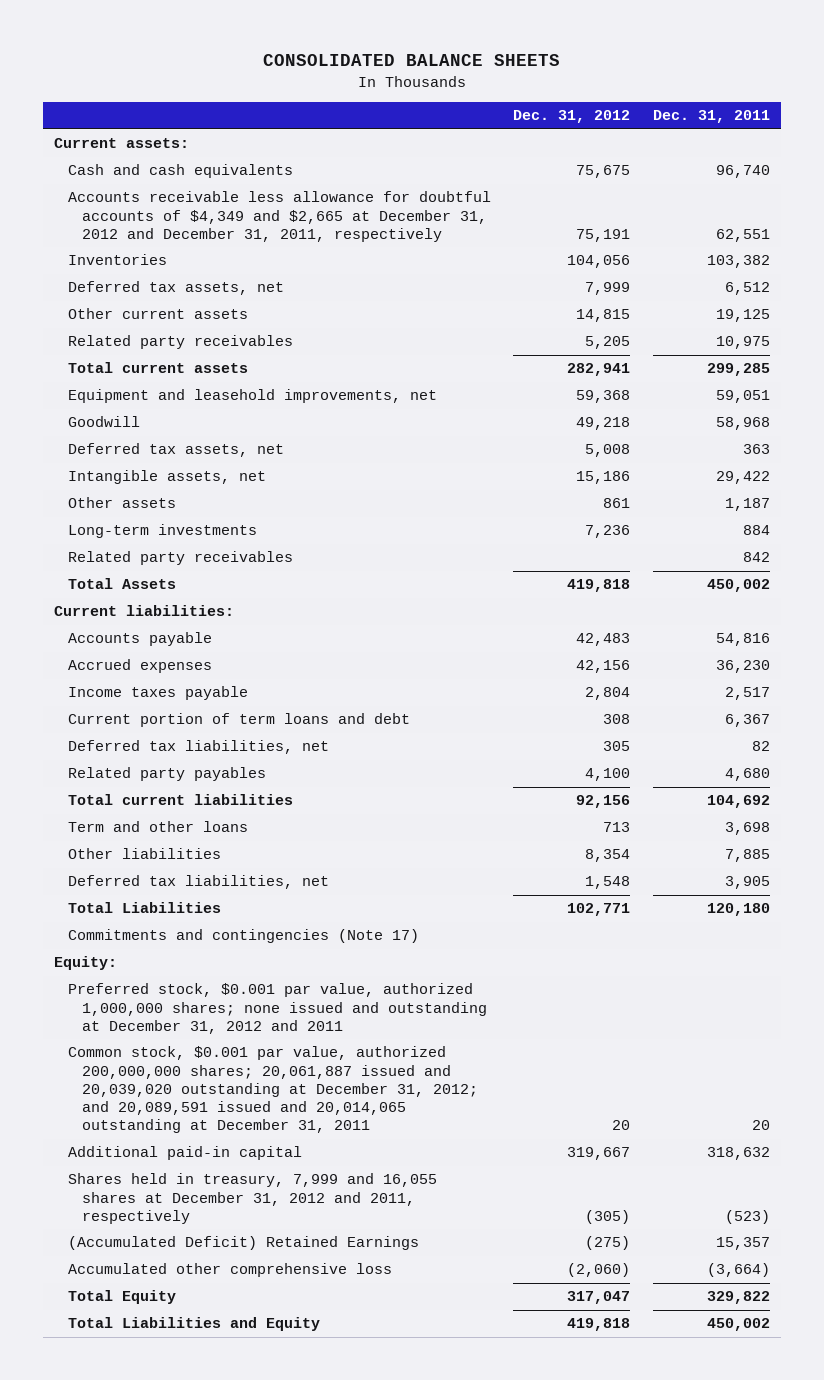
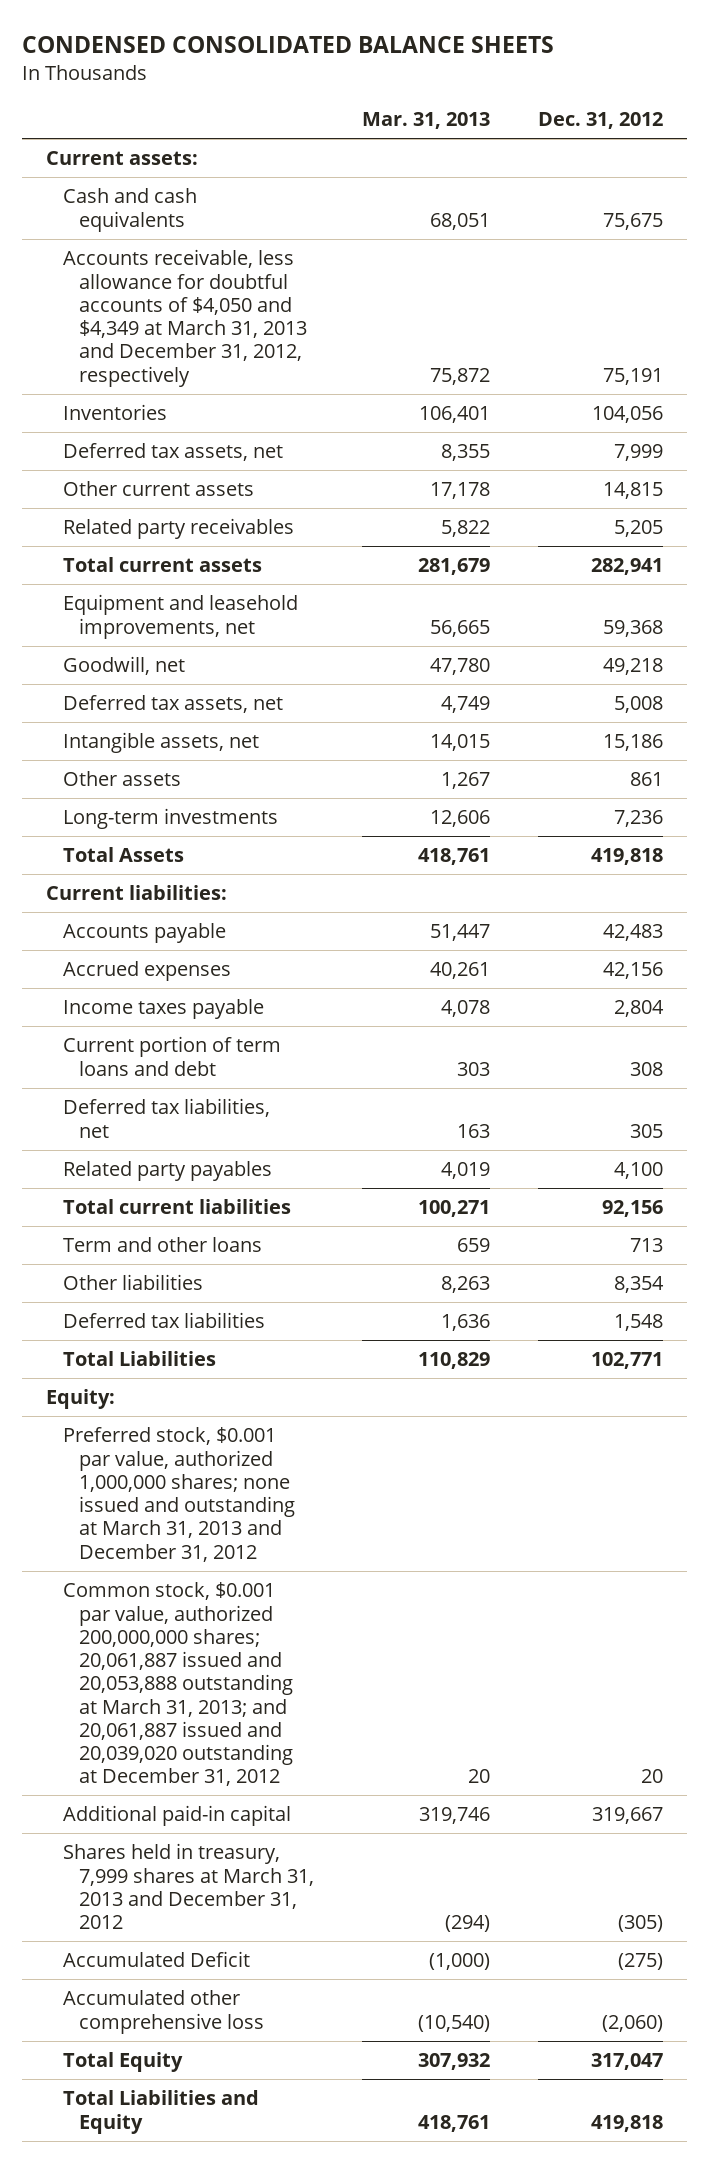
- CONSOLIDATED BALANCE SHEETS
+ CONDENSED CONSOLIDATED BALANCE SHEETS
- | Dec. 31, 2012 | Dec. 31, 2011
+ | Mar. 31, 2013 | Dec. 31, 2012
- Accounts receivable less allowance for doubtful accounts of $4,349 and $2,665 at December 31, 2012 and December 31, 2011, respectively | 75,191 | 62,551
+ Accounts receivable, less allowance for doubtful accounts of $4,050 and $4,349 at March 31, 2013 and December 31, 2012, respectively | 75,872 | 75,191
- Goodwill | 49,218 | 58,968
+ Goodwill, net | 47,780 | 49,218
- Related party receivables | | 842
- Deferred tax liabilities, net | 1,548 | 3,905
+ Deferred tax liabilities | 1,636 | 1,548
- Commitments and contingencies (Note 17)
- Preferred stock, $0.001 par value, authorized 1,000,000 shares; none issued and outstanding at December 31, 2012 and 2011
- Common stock, $0.001 par value, authorized 200,000,000 shares; 20,061,887 issued and 20,039,020 outstanding at December 31, 2012; and 20,089,591 issued and 20,014,065 outstanding at December 31, 2011 | 20 | 20
+ Preferred stock, $0.001 par value, authorized 1,000,000 shares; none issued and outstanding at March 31, 2013 and December 31, 2012
+ Common stock, $0.001 par value, authorized 200,000,000 shares; 20,061,887 issued and 20,053,888 outstanding at March 31, 2013; and 20,061,887 issued and 20,039,020 outstanding at December 31, 2012 | 20 | 20
- Shares held in treasury, 7,999 and 16,055 shares at December 31, 2012 and 2011, respectively | (305) | (523)
- (Accumulated Deficit) Retained Earnings | (275) | 15,357
+ Shares held in treasury, 7,999 shares at March 31, 2013 and December 31, 2012 | (294) | (305)
+ Accumulated Deficit | (1,000) | (275)

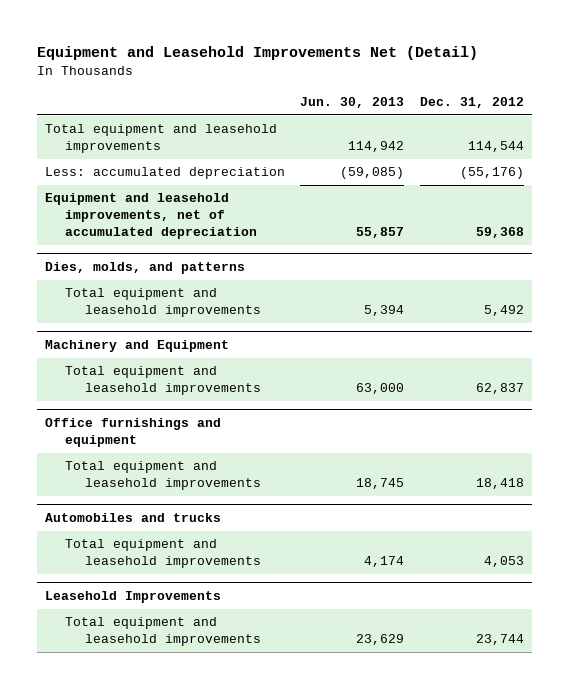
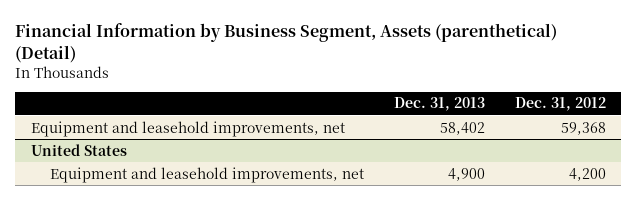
- Equipment and Leasehold Improvements Net (Detail)
+ Financial Information by Business Segment, Assets (parenthetical) (Detail)
- | Jun. 30, 2013 | Dec. 31, 2012
+ | Dec. 31, 2013 | Dec. 31, 2012
- Total equipment and leasehold improvements | 114,942 | 114,544
- Less: accumulated depreciation | (59,085) | (55,176)
- Equipment and leasehold improvements, net of accumulated depreciation | 55,857 | 59,368
- Dies, molds, and patterns
- Total equipment and leasehold improvements | 5,394 | 5,492
- Machinery and Equipment
- Total equipment and leasehold improvements | 63,000 | 62,837
- Office furnishings and equipment
- Total equipment and leasehold improvements | 18,745 | 18,418
- Automobiles and trucks
- Total equipment and leasehold improvements | 4,174 | 4,053
- Leasehold Improvements
- Total equipment and leasehold improvements | 23,629 | 23,744
+ Equipment and leasehold improvements, net | 58,402 | 59,368
+ United States
+ Equipment and leasehold improvements, net | 4,900 | 4,200

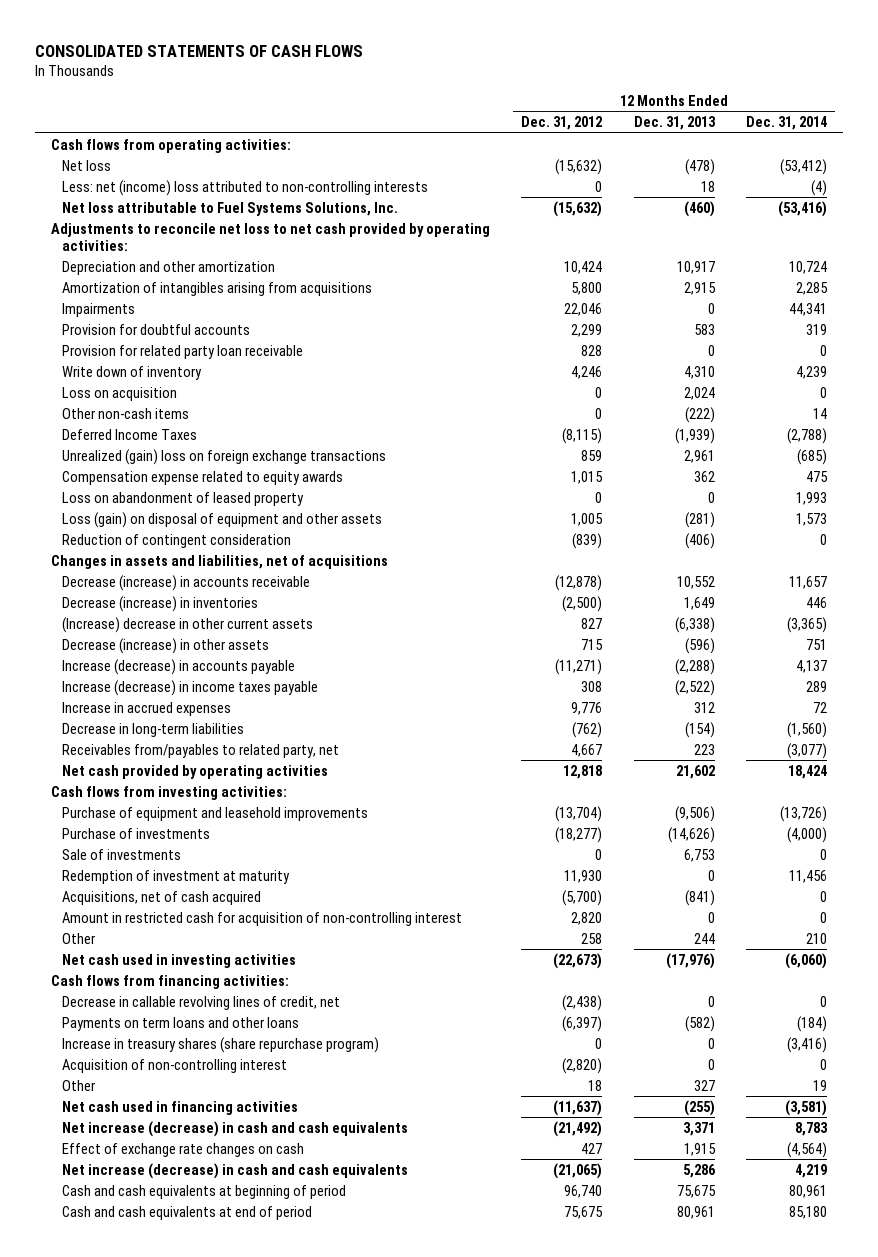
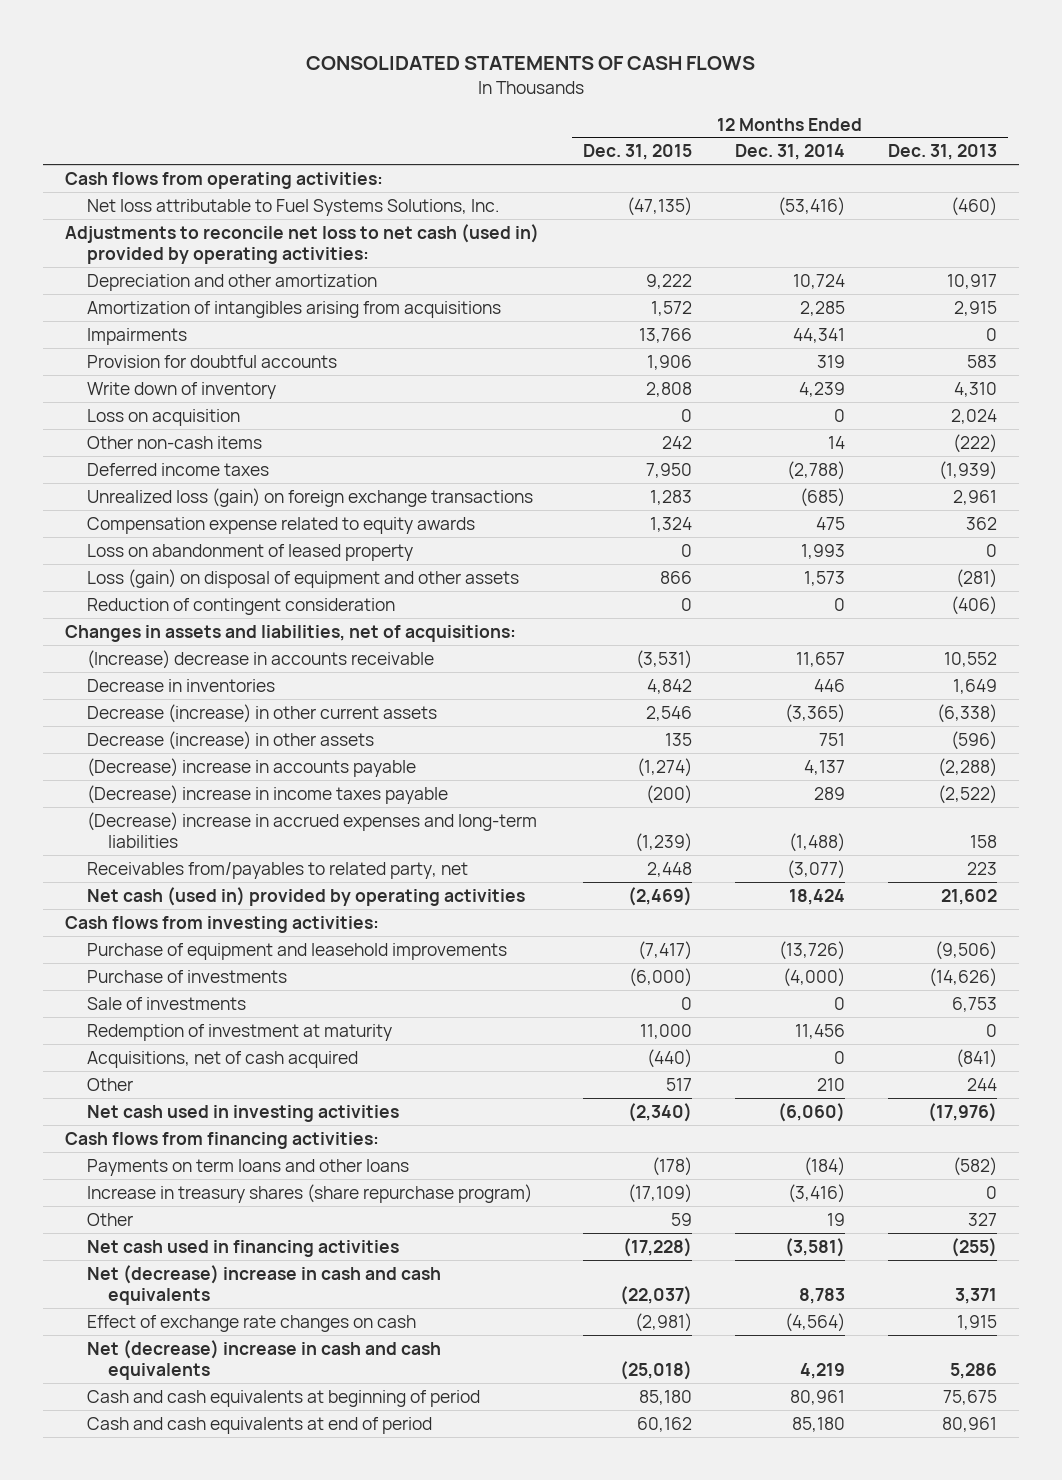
- | 12 Months Ended Dec. 31, 2012 | 12 Months Ended Dec. 31, 2013 | 12 Months Ended Dec. 31, 2014
+ | 12 Months Ended Dec. 31, 2015 | 12 Months Ended Dec. 31, 2014 | 12 Months Ended Dec. 31, 2013
- Net loss | (15,632) | (478) | (53,412)
- Less: net (income) loss attributed to non-controlling interests | 0 | 18 | (4)
- Adjustments to reconcile net loss to net cash provided by operating activities:
+ Adjustments to reconcile net loss to net cash (used in) provided by operating activities:
- Provision for related party loan receivable | 828 | 0 | 0
- Deferred Income Taxes | (8,115) | (1,939) | (2,788)
- Unrealized (gain) loss on foreign exchange transactions | 859 | 2,961 | (685)
+ Deferred income taxes | 7,950 | (2,788) | (1,939)
+ Unrealized loss (gain) on foreign exchange transactions | 1,283 | (685) | 2,961
- Changes in assets and liabilities, net of acquisitions
- Decrease (increase) in accounts receivable | (12,878) | 10,552 | 11,657
- Decrease (increase) in inventories | (2,500) | 1,649 | 446
- (Increase) decrease in other current assets | 827 | (6,338) | (3,365)
+ Changes in assets and liabilities, net of acquisitions:
+ (Increase) decrease in accounts receivable | (3,531) | 11,657 | 10,552
+ Decrease in inventories | 4,842 | 446 | 1,649
+ Decrease (increase) in other current assets | 2,546 | (3,365) | (6,338)
- Increase (decrease) in accounts payable | (11,271) | (2,288) | 4,137
- Increase (decrease) in income taxes payable | 308 | (2,522) | 289
- Increase in accrued expenses | 9,776 | 312 | 72
- Decrease in long-term liabilities | (762) | (154) | (1,560)
+ (Decrease) increase in accounts payable | (1,274) | 4,137 | (2,288)
+ (Decrease) increase in income taxes payable | (200) | 289 | (2,522)
+ (Decrease) increase in accrued expenses and long-term liabilities | (1,239) | (1,488) | 158
- Net cash provided by operating activities | 12,818 | 21,602 | 18,424
+ Net cash (used in) provided by operating activities | (2,469) | 18,424 | 21,602
- Amount in restricted cash for acquisition of non-controlling interest | 2,820 | 0 | 0
- Decrease in callable revolving lines of credit, net | (2,438) | 0 | 0
- Acquisition of non-controlling interest | (2,820) | 0 | 0
- Net increase (decrease) in cash and cash equivalents | (21,492) | 3,371 | 8,783
+ Net (decrease) increase in cash and cash equivalents | (22,037) | 8,783 | 3,371
- Net increase (decrease) in cash and cash equivalents | (21,065) | 5,286 | 4,219
+ Net (decrease) increase in cash and cash equivalents | (25,018) | 4,219 | 5,286

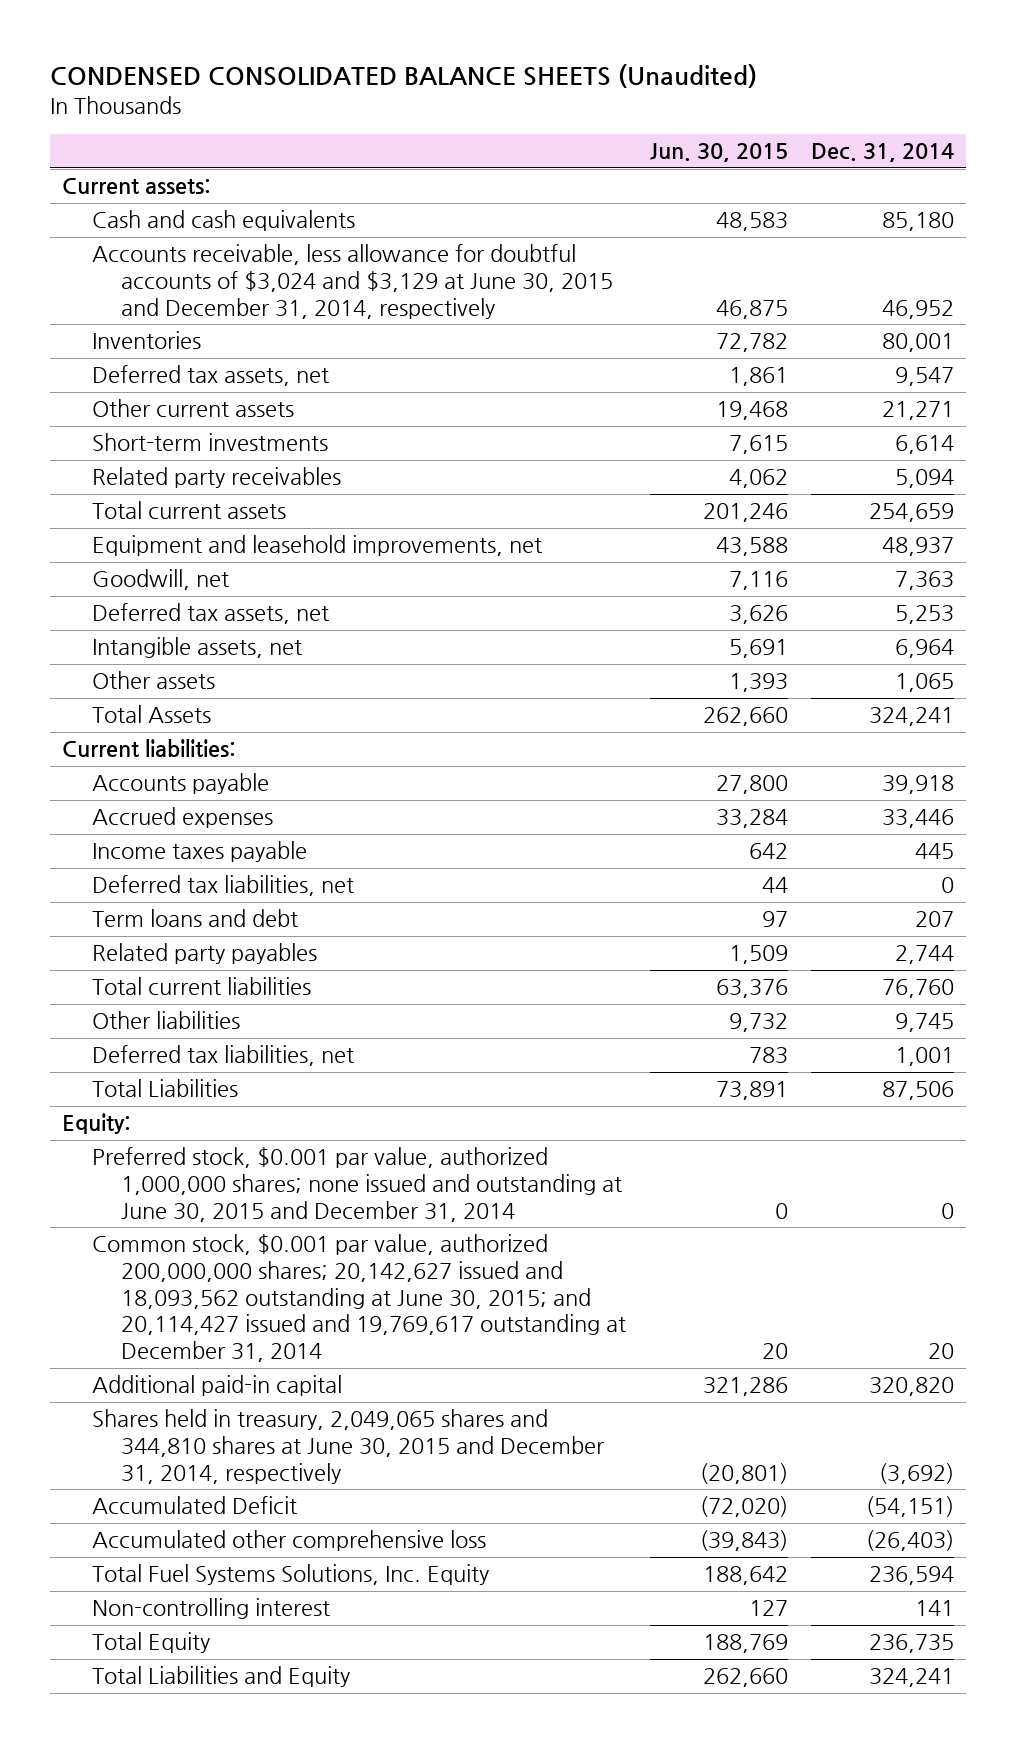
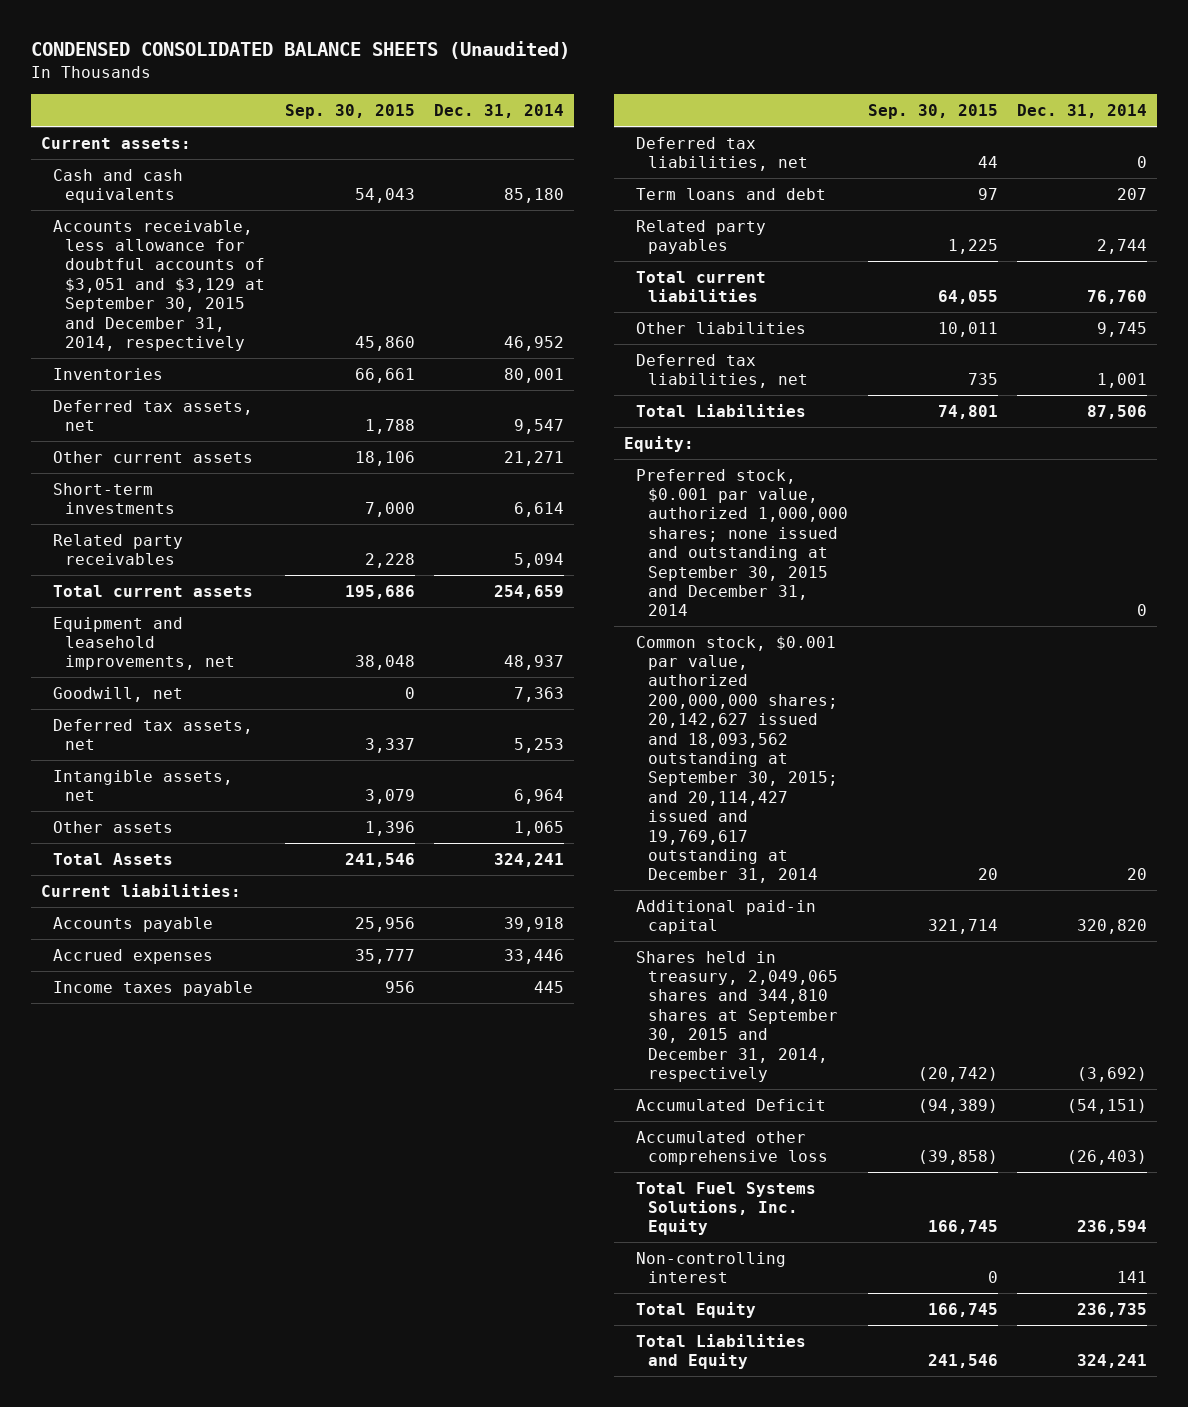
- | Jun. 30, 2015 | Dec. 31, 2014
+ | Sep. 30, 2015 | Dec. 31, 2014
- Accounts receivable, less allowance for doubtful accounts of $3,024 and $3,129 at June 30, 2015 and December 31, 2014, respectively | 46,875 | 46,952
+ Accounts receivable, less allowance for doubtful accounts of $3,051 and $3,129 at September 30, 2015 and December 31, 2014, respectively | 45,860 | 46,952
- Preferred stock, $0.001 par value, authorized 1,000,000 shares; none issued and outstanding at June 30, 2015 and December 31, 2014 | 0 | 0
- Common stock, $0.001 par value, authorized 200,000,000 shares; 20,142,627 issued and 18,093,562 outstanding at June 30, 2015; and 20,114,427 issued and 19,769,617 outstanding at December 31, 2014 | 20 | 20
+ Preferred stock, $0.001 par value, authorized 1,000,000 shares; none issued and outstanding at September 30, 2015 and December 31, 2014 | | 0
+ Common stock, $0.001 par value, authorized 200,000,000 shares; 20,142,627 issued and 18,093,562 outstanding at September 30, 2015; and 20,114,427 issued and 19,769,617 outstanding at December 31, 2014 | 20 | 20
- Shares held in treasury, 2,049,065 shares and 344,810 shares at June 30, 2015 and December 31, 2014, respectively | (20,801) | (3,692)
+ Shares held in treasury, 2,049,065 shares and 344,810 shares at September 30, 2015 and December 31, 2014, respectively | (20,742) | (3,692)

